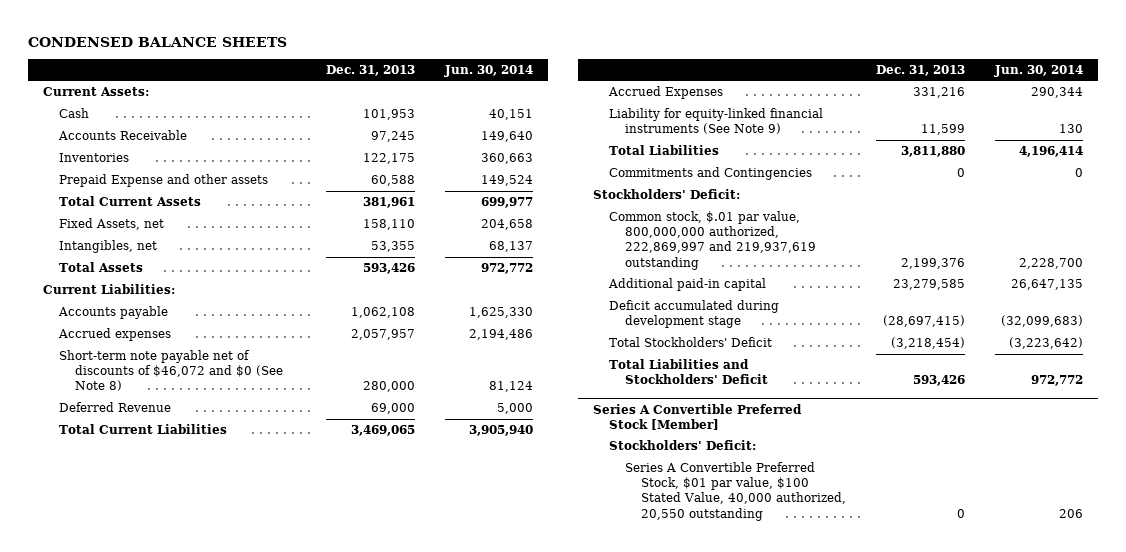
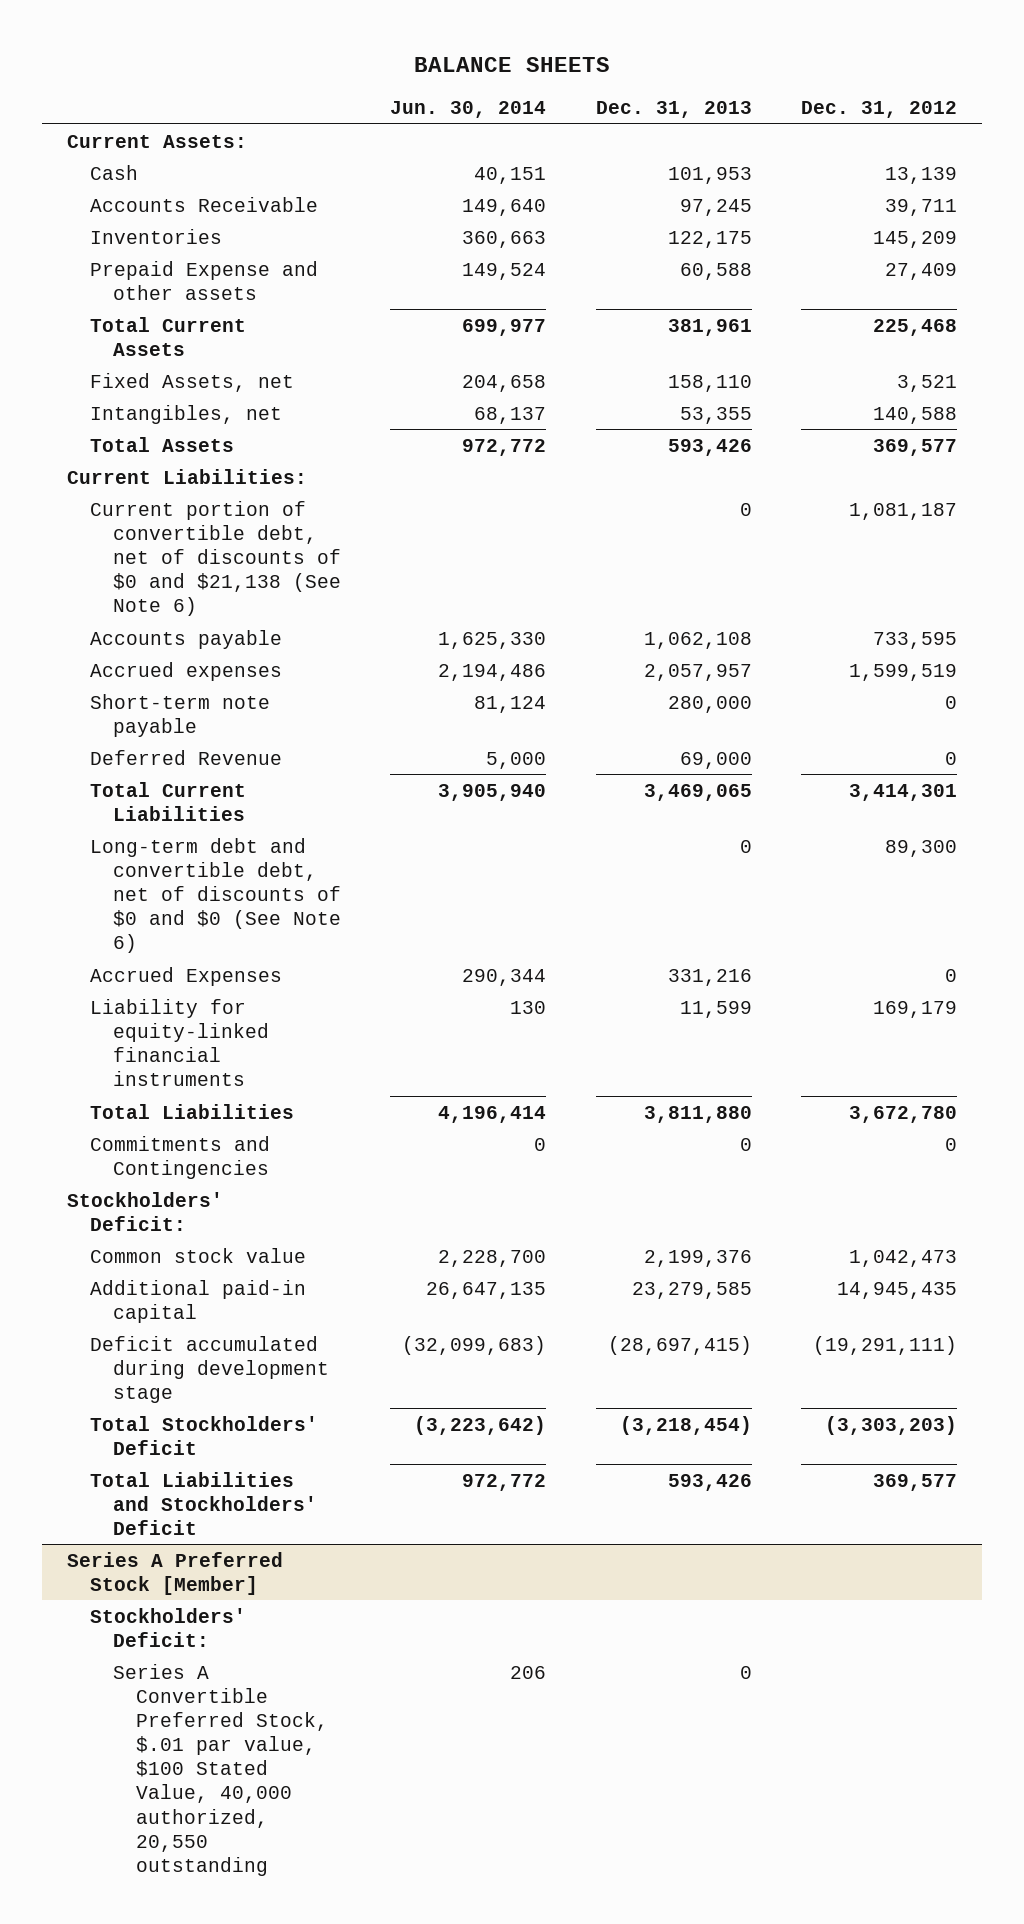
- CONDENSED BALANCE SHEETS
+ BALANCE SHEETS
- | Dec. 31, 2013 | Jun. 30, 2014
+ | Jun. 30, 2014 | Dec. 31, 2013 | Dec. 31, 2012
+ Current portion of convertible debt, net of discounts of $0 and $21,138 (See Note 6) | | 0 | 1,081,187
- Short-term note payable net of discounts of $46,072 and $0 (See Note 8) | 280,000 | 81,124
+ Short-term note payable | 81,124 | 280,000 | 0
+ Long-term debt and convertible debt, net of discounts of $0 and $0 (See Note 6) | | 0 | 89,300
- Liability for equity-linked financial instruments (See Note 9) | 11,599 | 130
+ Liability for equity-linked financial instruments | 130 | 11,599 | 169,179
- Common stock, $.01 par value, 800,000,000 authorized, 222,869,997 and 219,937,619 outstanding | 2,199,376 | 2,228,700
+ Common stock value | 2,228,700 | 2,199,376 | 1,042,473
- Series A Convertible Preferred Stock [Member]
+ Series A Preferred Stock [Member]
- Series A Convertible Preferred Stock, $01 par value, $100 Stated Value, 40,000 authorized, 20,550 outstanding | 0 | 206
+ Series A Convertible Preferred Stock, $.01 par value, $100 Stated Value, 40,000 authorized, 20,550 outstanding | 206 | 0 |

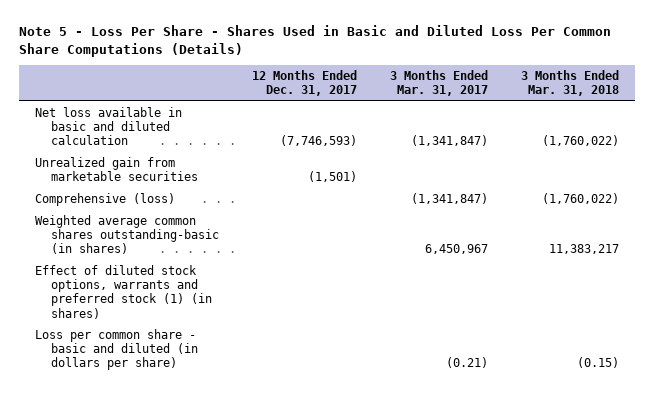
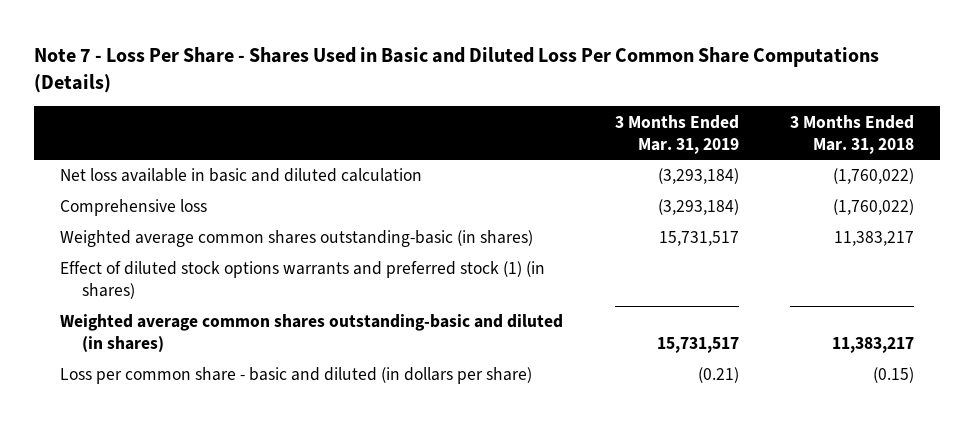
- Note 5 - Loss Per Share - Shares Used in Basic and Diluted Loss Per Common Share Computations (Details)
+ Note 7 - Loss Per Share - Shares Used in Basic and Diluted Loss Per Common Share Computations (Details)
- | 12 Months Ended Dec. 31, 2017 | 3 Months Ended Mar. 31, 2017 | 3 Months Ended Mar. 31, 2018
+ | 3 Months Ended Mar. 31, 2019 | 3 Months Ended Mar. 31, 2018
- Unrealized gain from marketable securities | (1,501) | |
- Comprehensive (loss) | | (1,341,847) | (1,760,022)
+ Comprehensive loss | (3,293,184) | (1,760,022)
- Effect of diluted stock options, warrants and preferred stock (1) (in shares)
+ Effect of diluted stock options warrants and preferred stock (1) (in shares)
+ Weighted average common shares outstanding-basic and diluted (in shares) | 15,731,517 | 11,383,217

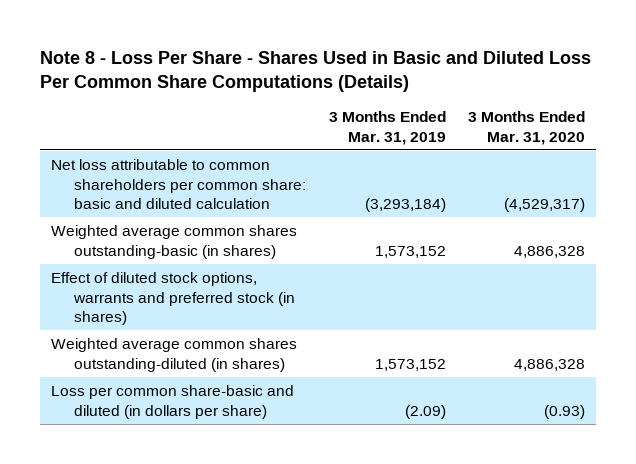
- Note 7 - Loss Per Share - Shares Used in Basic and Diluted Loss Per Common Share Computations (Details)
+ Note 8 - Loss Per Share - Shares Used in Basic and Diluted Loss Per Common Share Computations (Details)
- | 3 Months Ended Mar. 31, 2019 | 3 Months Ended Mar. 31, 2018
+ | 3 Months Ended Mar. 31, 2019 | 3 Months Ended Mar. 31, 2020
- Net loss available in basic and diluted calculation | (3,293,184) | (1,760,022)
- Comprehensive loss | (3,293,184) | (1,760,022)
- Weighted average common shares outstanding-basic (in shares) | 15,731,517 | 11,383,217
- Effect of diluted stock options warrants and preferred stock (1) (in shares)
- Weighted average common shares outstanding-basic and diluted (in shares) | 15,731,517 | 11,383,217
- Loss per common share - basic and diluted (in dollars per share) | (0.21) | (0.15)
+ Net loss attributable to common shareholders per common share: basic and diluted calculation | (3,293,184) | (4,529,317)
+ Weighted average common shares outstanding-basic (in shares) | 1,573,152 | 4,886,328
+ Effect of diluted stock options, warrants and preferred stock (in shares)
+ Weighted average common shares outstanding-diluted (in shares) | 1,573,152 | 4,886,328
+ Loss per common share-basic and diluted (in dollars per share) | (2.09) | (0.93)

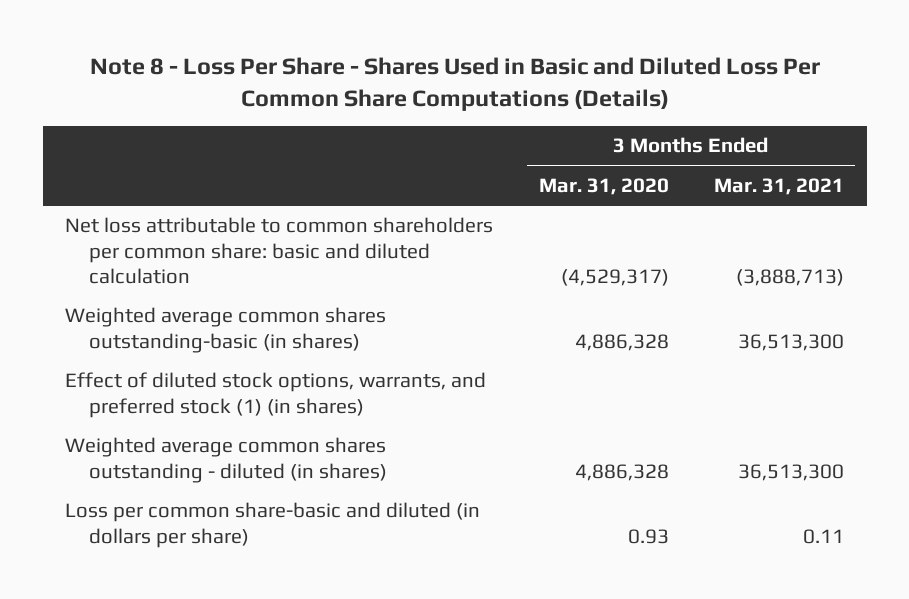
- | 3 Months Ended Mar. 31, 2019 | 3 Months Ended Mar. 31, 2020
+ | 3 Months Ended Mar. 31, 2020 | 3 Months Ended Mar. 31, 2021
- Effect of diluted stock options, warrants and preferred stock (in shares)
- Weighted average common shares outstanding-diluted (in shares) | 1,573,152 | 4,886,328
- Loss per common share-basic and diluted (in dollars per share) | (2.09) | (0.93)
+ Effect of diluted stock options, warrants, and preferred stock (1) (in shares)
+ Weighted average common shares outstanding - diluted (in shares) | 4,886,328 | 36,513,300
+ Loss per common share-basic and diluted (in dollars per share) | 0.93 | 0.11

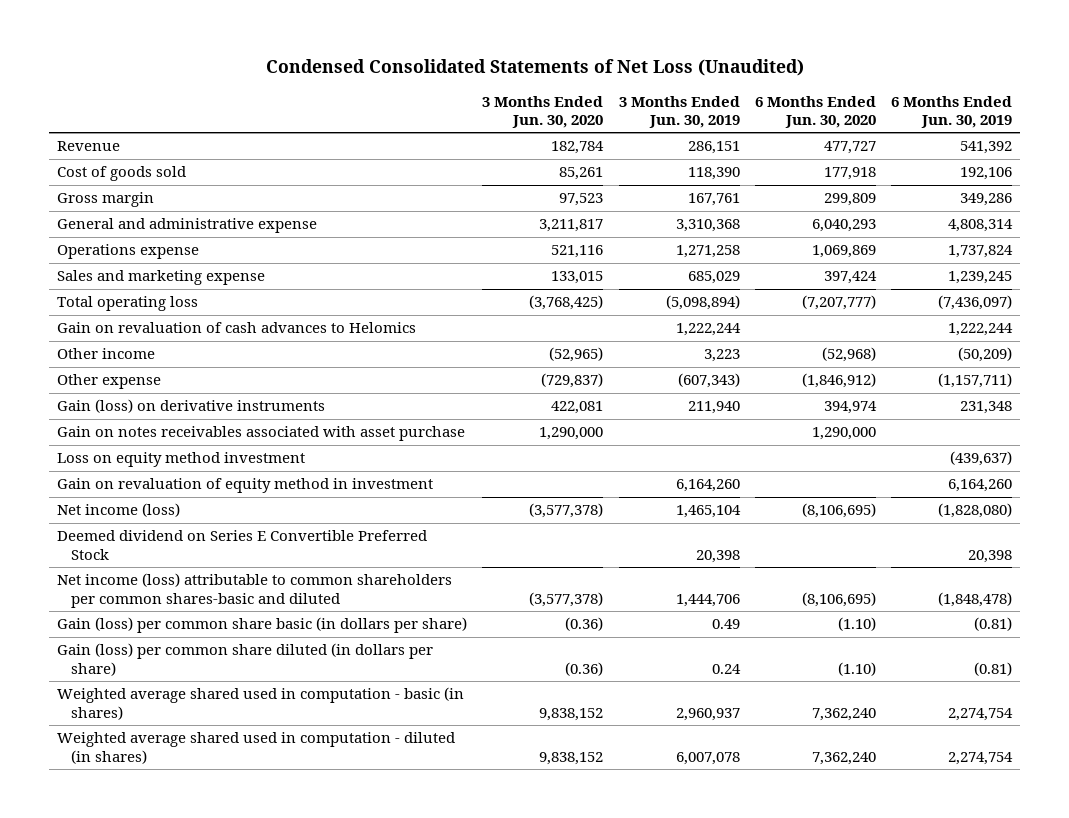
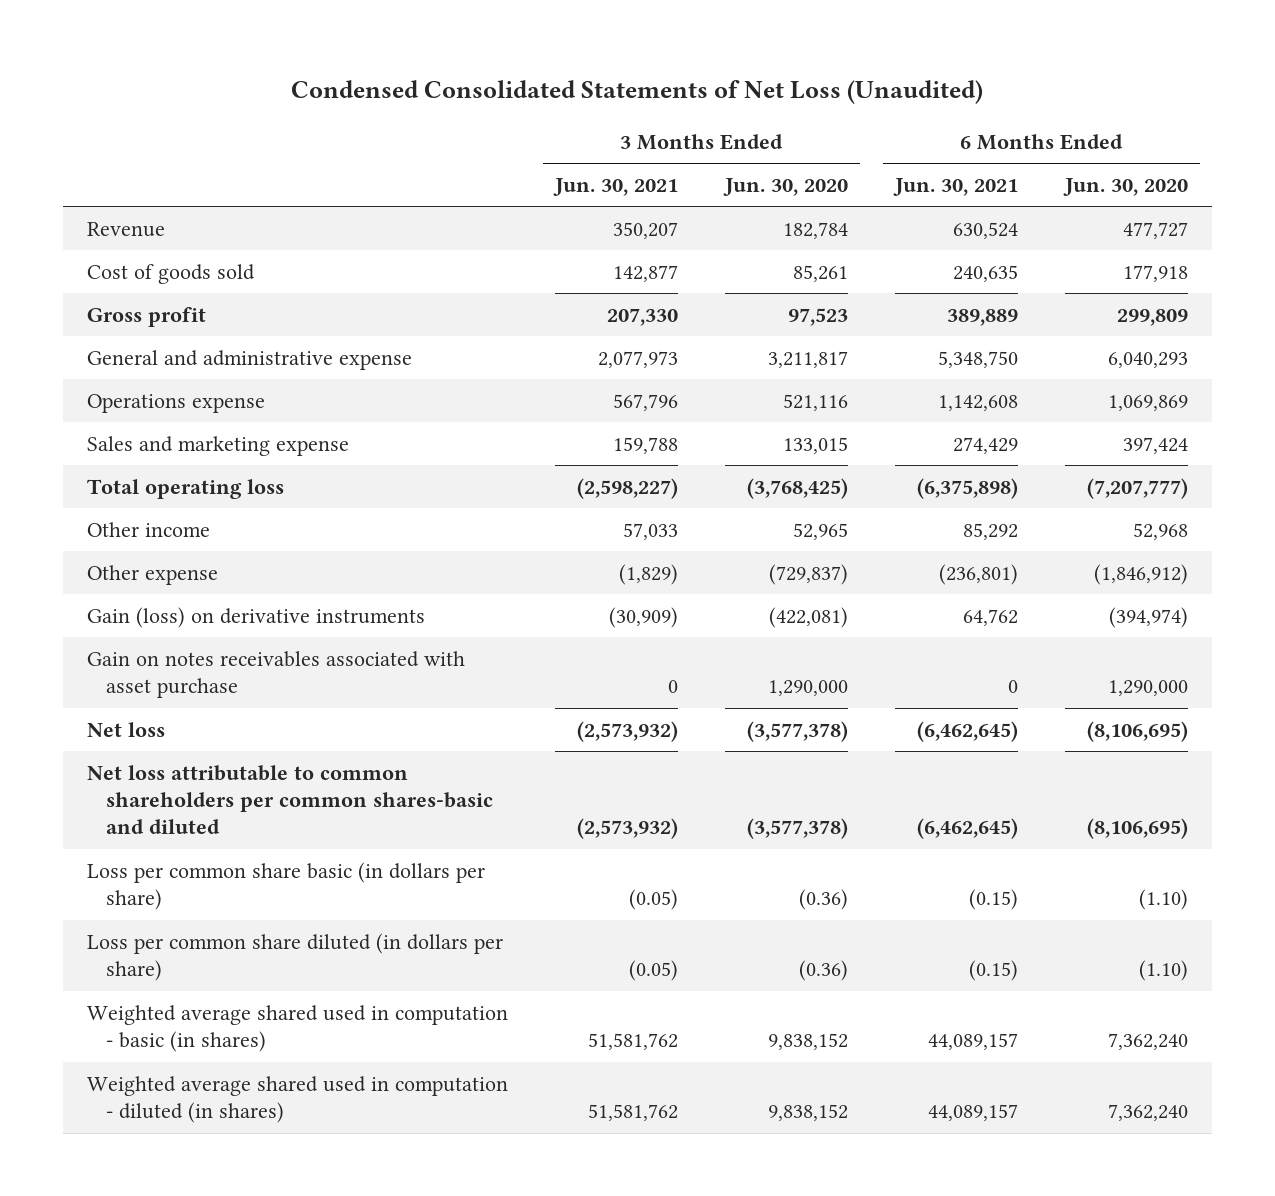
- | 3 Months Ended Jun. 30, 2020 | 3 Months Ended Jun. 30, 2019 | 6 Months Ended Jun. 30, 2020 | 6 Months Ended Jun. 30, 2019
+ | 3 Months Ended Jun. 30, 2021 | 3 Months Ended Jun. 30, 2020 | 6 Months Ended Jun. 30, 2021 | 6 Months Ended Jun. 30, 2020
- Gross margin | 97,523 | 167,761 | 299,809 | 349,286
+ Gross profit | 207,330 | 97,523 | 389,889 | 299,809
- Gain on revaluation of cash advances to Helomics | | 1,222,244 | | 1,222,244
- Other income | (52,965) | 3,223 | (52,968) | (50,209)
+ Other income | 57,033 | 52,965 | 85,292 | 52,968
- Gain (loss) on derivative instruments | 422,081 | 211,940 | 394,974 | 231,348
+ Gain (loss) on derivative instruments | (30,909) | (422,081) | 64,762 | (394,974)
- Loss on equity method investment | | | | (439,637)
- Gain on revaluation of equity method in investment | | 6,164,260 | | 6,164,260
- Net income (loss) | (3,577,378) | 1,465,104 | (8,106,695) | (1,828,080)
- Deemed dividend on Series E Convertible Preferred Stock | | 20,398 | | 20,398
- Net income (loss) attributable to common shareholders per common shares-basic and diluted | (3,577,378) | 1,444,706 | (8,106,695) | (1,848,478)
- Gain (loss) per common share basic (in dollars per share) | (0.36) | 0.49 | (1.10) | (0.81)
- Gain (loss) per common share diluted (in dollars per share) | (0.36) | 0.24 | (1.10) | (0.81)
+ Net loss | (2,573,932) | (3,577,378) | (6,462,645) | (8,106,695)
+ Net loss attributable to common shareholders per common shares-basic and diluted | (2,573,932) | (3,577,378) | (6,462,645) | (8,106,695)
+ Loss per common share basic (in dollars per share) | (0.05) | (0.36) | (0.15) | (1.10)
+ Loss per common share diluted (in dollars per share) | (0.05) | (0.36) | (0.15) | (1.10)

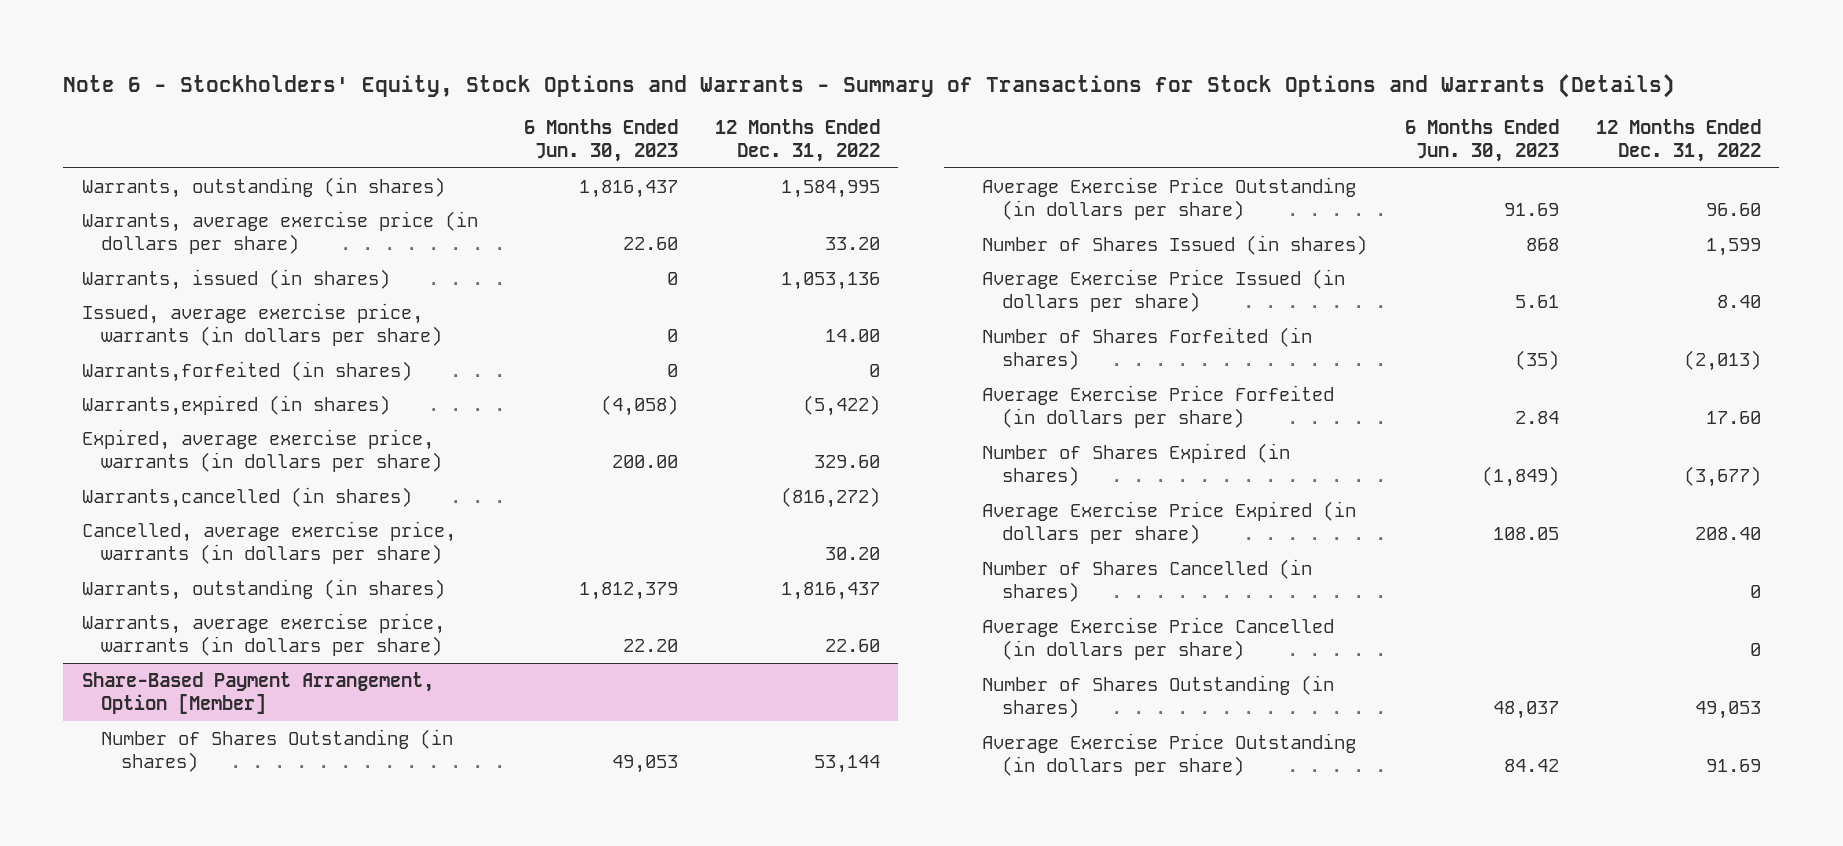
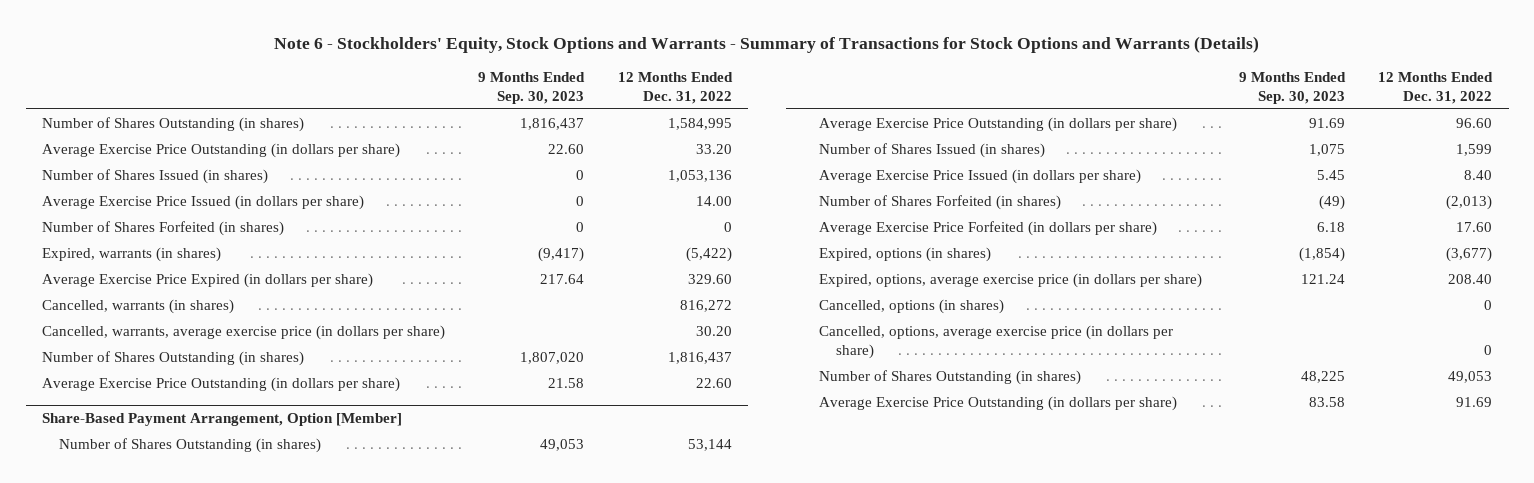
- | 6 Months Ended Jun. 30, 2023 | 12 Months Ended Dec. 31, 2022
+ | 9 Months Ended Sep. 30, 2023 | 12 Months Ended Dec. 31, 2022
- Warrants, outstanding (in shares) | 1,816,437 | 1,584,995
- Warrants, average exercise price (in dollars per share) | 22.60 | 33.20
- Warrants, issued (in shares) | 0 | 1,053,136
- Issued, average exercise price, warrants (in dollars per share) | 0 | 14.00
- Warrants,forfeited (in shares) | 0 | 0
- Warrants,expired (in shares) | (4,058) | (5,422)
- Expired, average exercise price, warrants (in dollars per share) | 200.00 | 329.60
- Warrants,cancelled (in shares) | | (816,272)
- Cancelled, average exercise price, warrants (in dollars per share) | | 30.20
- Warrants, outstanding (in shares) | 1,812,379 | 1,816,437
- Warrants, average exercise price, warrants (in dollars per share) | 22.20 | 22.60
+ Number of Shares Outstanding (in shares) | 1,816,437 | 1,584,995
+ Average Exercise Price Outstanding (in dollars per share) | 22.60 | 33.20
+ Number of Shares Issued (in shares) | 0 | 1,053,136
+ Average Exercise Price Issued (in dollars per share) | 0 | 14.00
+ Number of Shares Forfeited (in shares) | 0 | 0
+ Expired, warrants (in shares) | (9,417) | (5,422)
+ Average Exercise Price Expired (in dollars per share) | 217.64 | 329.60
+ Cancelled, warrants (in shares) | | 816,272
+ Cancelled, warrants, average exercise price (in dollars per share) | | 30.20
+ Number of Shares Outstanding (in shares) | 1,807,020 | 1,816,437
+ Average Exercise Price Outstanding (in dollars per share) | 21.58 | 22.60
@ Share-Based Payment Arrangement, Option [Member]
- Number of Shares Expired (in shares) | (1,849) | (3,677)
- Average Exercise Price Expired (in dollars per share) | 108.05 | 208.40
- Number of Shares Cancelled (in shares) | | 0
- Average Exercise Price Cancelled (in dollars per share) | | 0
+ Expired, options (in shares) | (1,854) | (3,677)
+ Expired, options, average exercise price (in dollars per share) | 121.24 | 208.40
+ Cancelled, options (in shares) | | 0
+ Cancelled, options, average exercise price (in dollars per share) | | 0

